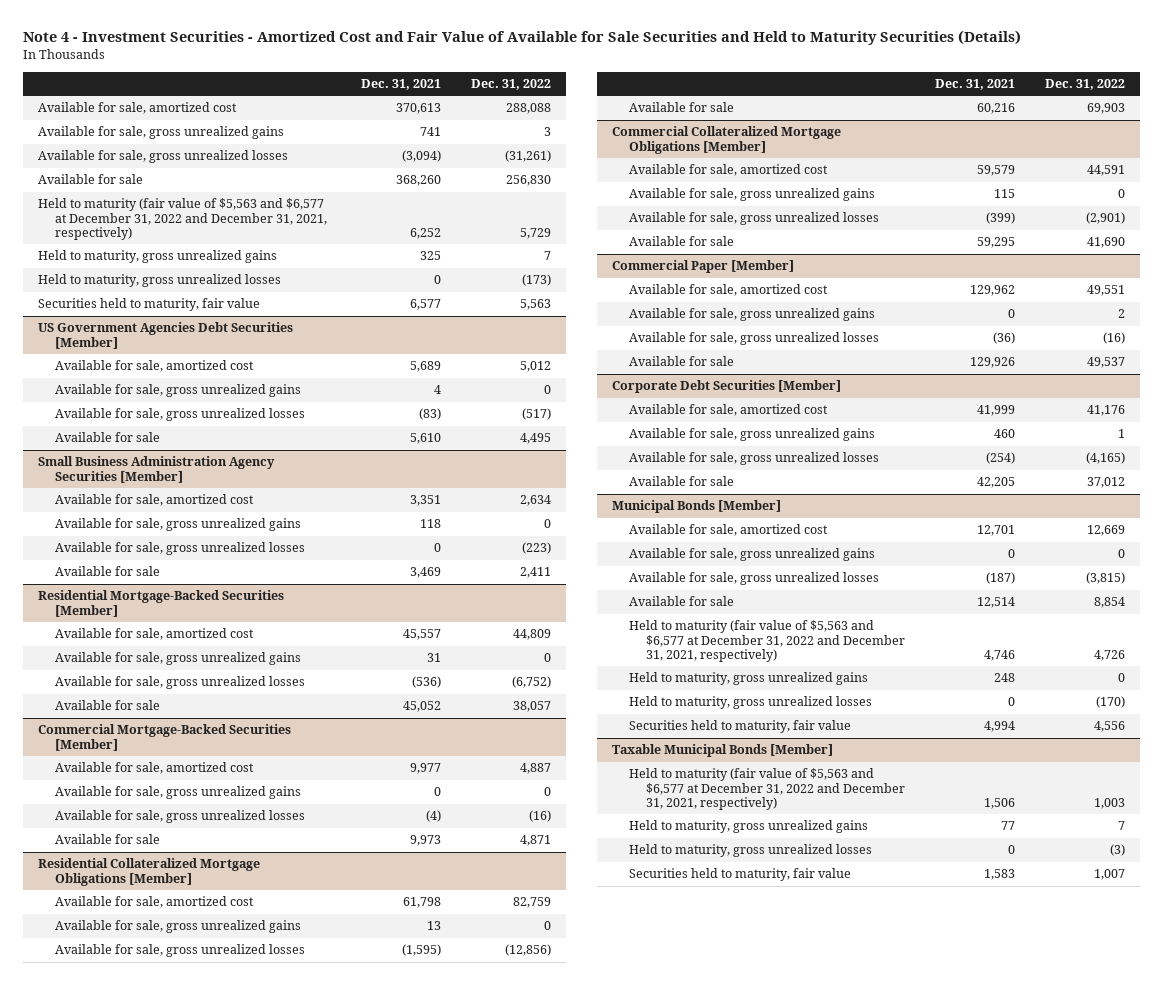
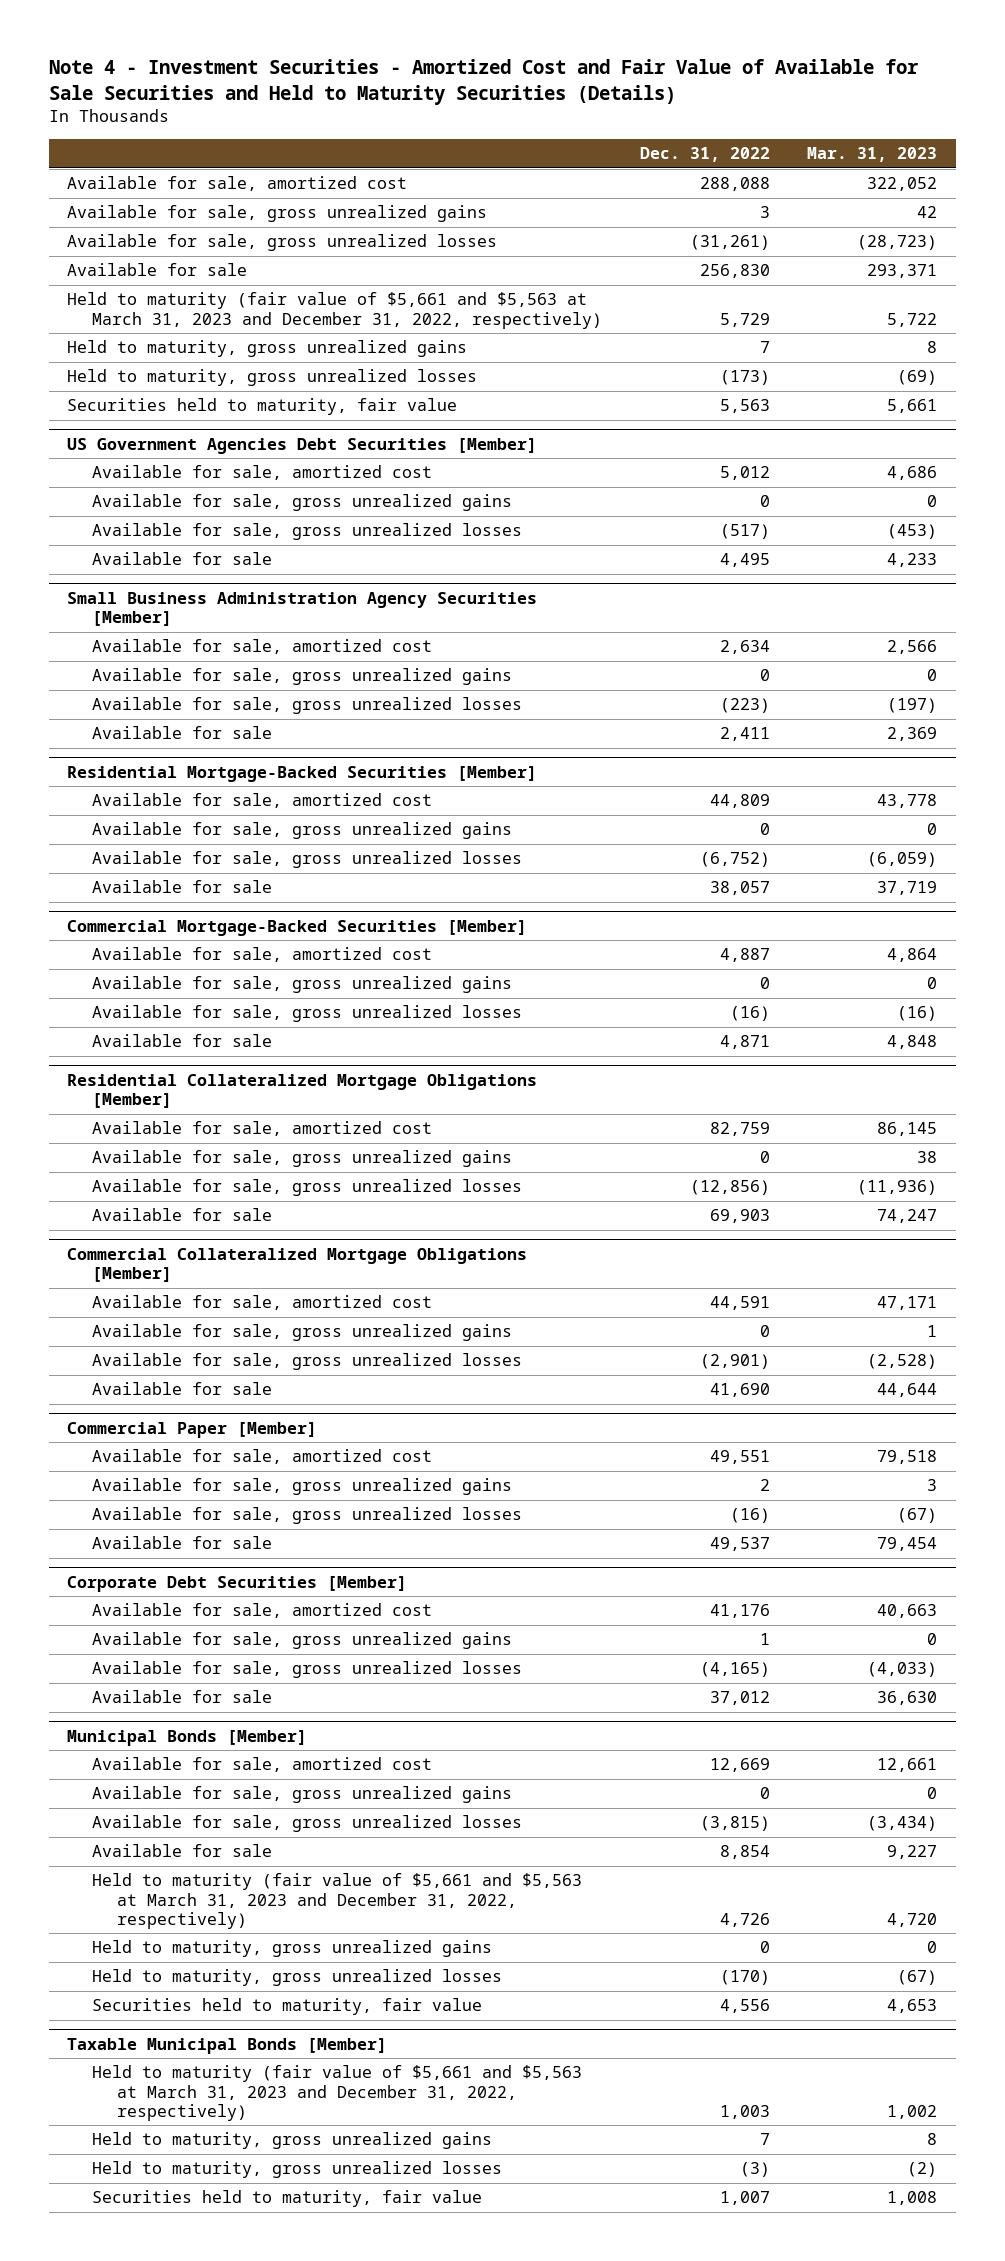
- | Dec. 31, 2021 | Dec. 31, 2022
+ | Dec. 31, 2022 | Mar. 31, 2023
- Held to maturity (fair value of $5,563 and $6,577 at December 31, 2022 and December 31, 2021, respectively) | 6,252 | 5,729
+ Held to maturity (fair value of $5,661 and $5,563 at March 31, 2023 and December 31, 2022, respectively) | 5,729 | 5,722
@ Municipal Bonds [Member]
- Held to maturity (fair value of $5,563 and $6,577 at December 31, 2022 and December 31, 2021, respectively) | 4,746 | 4,726
+ Held to maturity (fair value of $5,661 and $5,563 at March 31, 2023 and December 31, 2022, respectively) | 4,726 | 4,720
@ Taxable Municipal Bonds [Member]
- Held to maturity (fair value of $5,563 and $6,577 at December 31, 2022 and December 31, 2021, respectively) | 1,506 | 1,003
+ Held to maturity (fair value of $5,661 and $5,563 at March 31, 2023 and December 31, 2022, respectively) | 1,003 | 1,002

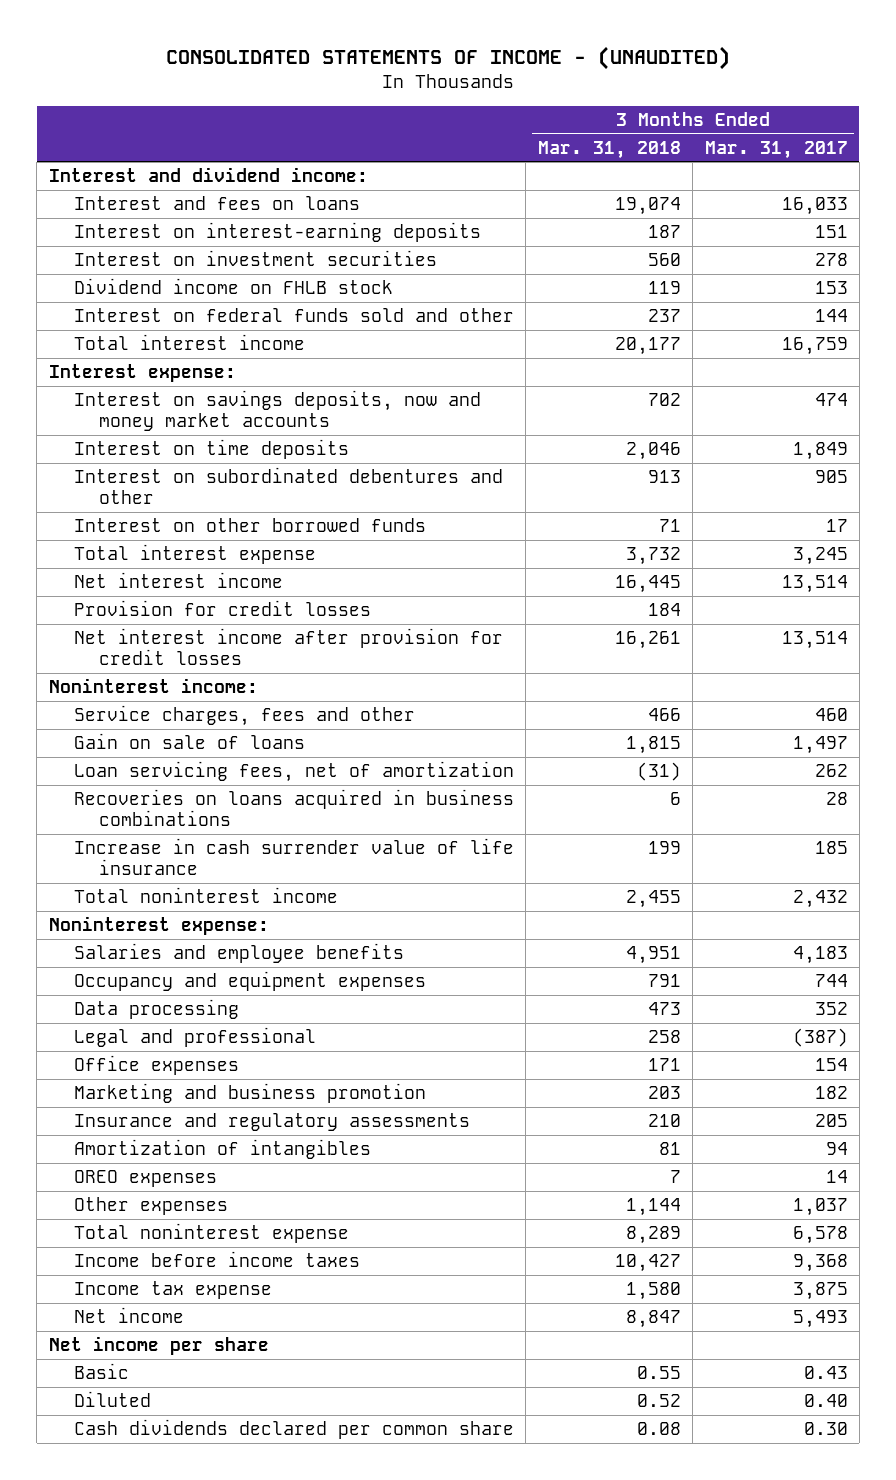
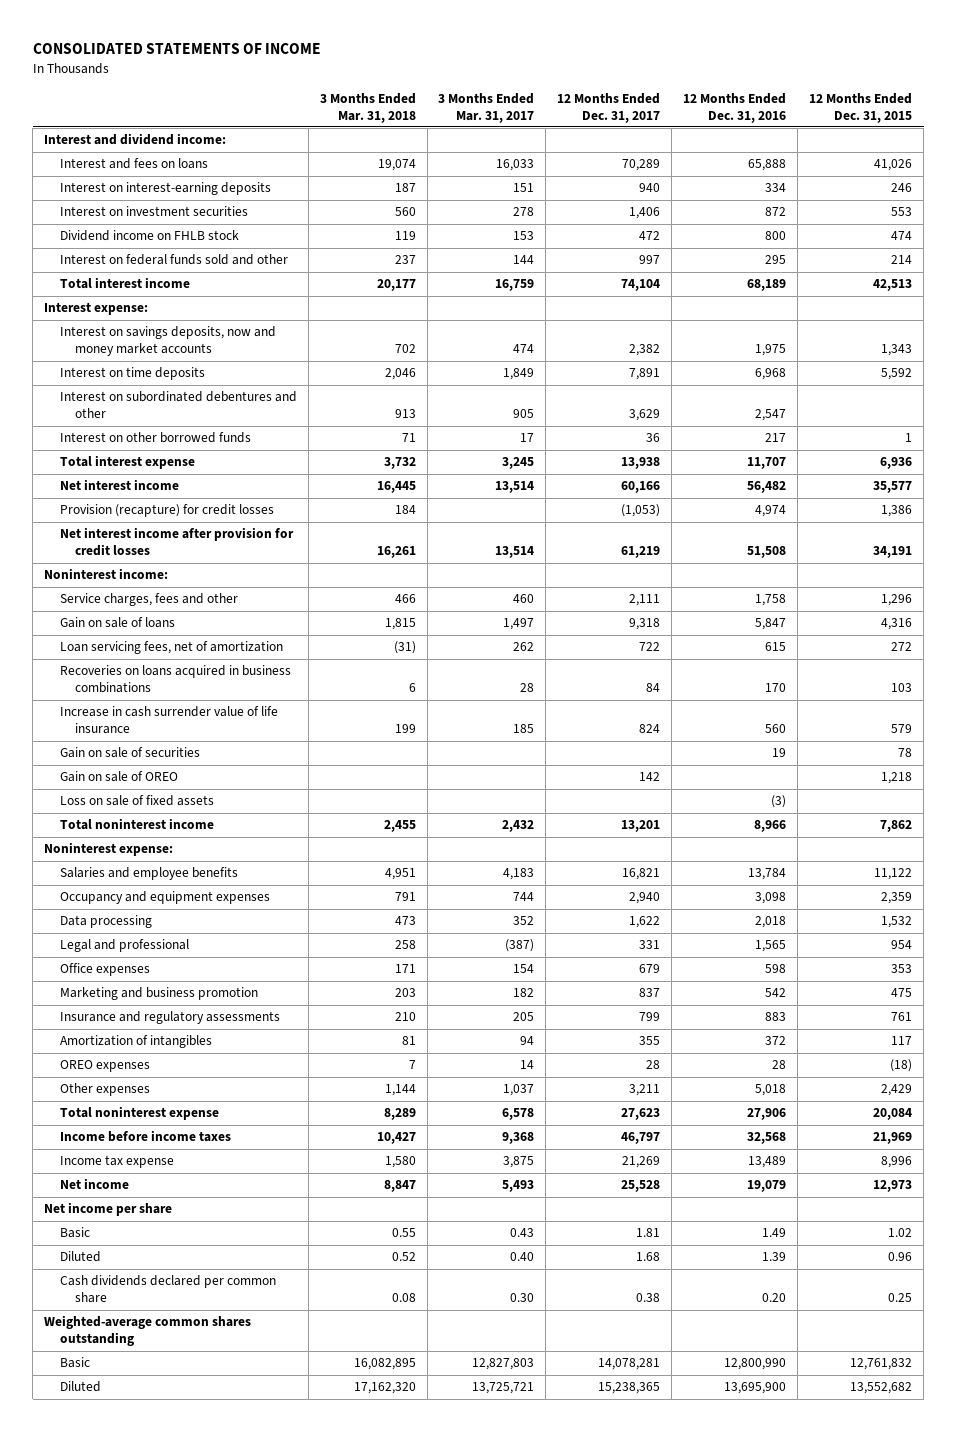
- CONSOLIDATED STATEMENTS OF INCOME - (UNAUDITED)
+ CONSOLIDATED STATEMENTS OF INCOME
- | 3 Months Ended Mar. 31, 2018 | 3 Months Ended Mar. 31, 2017
+ | 3 Months Ended Mar. 31, 2018 | 3 Months Ended Mar. 31, 2017 | 12 Months Ended Dec. 31, 2017 | 12 Months Ended Dec. 31, 2016 | 12 Months Ended Dec. 31, 2015
- Provision for credit losses | 184 |
+ Provision (recapture) for credit losses | 184 | | (1,053) | 4,974 | 1,386
+ Gain on sale of securities | | | | 19 | 78
+ Gain on sale of OREO | | | 142 | | 1,218
+ Loss on sale of fixed assets | | | | (3) |
+ Weighted-average common shares outstanding
+ Basic | 16,082,895 | 12,827,803 | 14,078,281 | 12,800,990 | 12,761,832
+ Diluted | 17,162,320 | 13,725,721 | 15,238,365 | 13,695,900 | 13,552,682

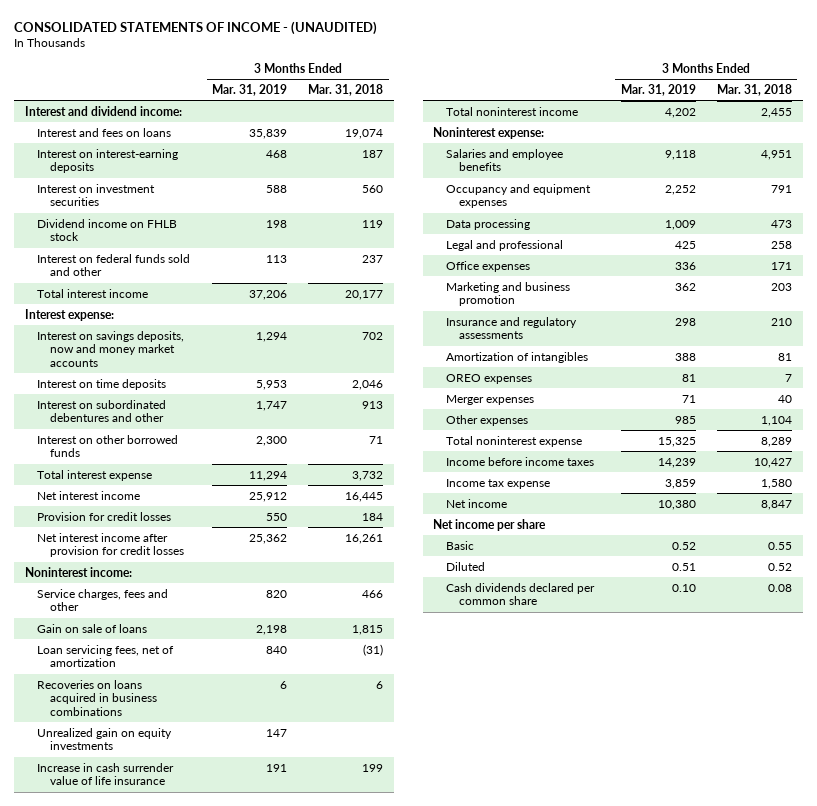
- CONSOLIDATED STATEMENTS OF INCOME
+ CONSOLIDATED STATEMENTS OF INCOME - (UNAUDITED)
- | 3 Months Ended Mar. 31, 2018 | 3 Months Ended Mar. 31, 2017 | 12 Months Ended Dec. 31, 2017 | 12 Months Ended Dec. 31, 2016 | 12 Months Ended Dec. 31, 2015
+ | 3 Months Ended Mar. 31, 2019 | 3 Months Ended Mar. 31, 2018
- Provision (recapture) for credit losses | 184 | | (1,053) | 4,974 | 1,386
+ Provision for credit losses | 550 | 184
+ Unrealized gain on equity investments | 147 |
- Gain on sale of securities | | | | 19 | 78
- Gain on sale of OREO | | | 142 | | 1,218
- Loss on sale of fixed assets | | | | (3) |
- Other expenses | 1,144 | 1,037 | 3,211 | 5,018 | 2,429
+ Merger expenses | 71 | 40
+ Other expenses | 985 | 1,104
- Weighted-average common shares outstanding
- Basic | 16,082,895 | 12,827,803 | 14,078,281 | 12,800,990 | 12,761,832
- Diluted | 17,162,320 | 13,725,721 | 15,238,365 | 13,695,900 | 13,552,682

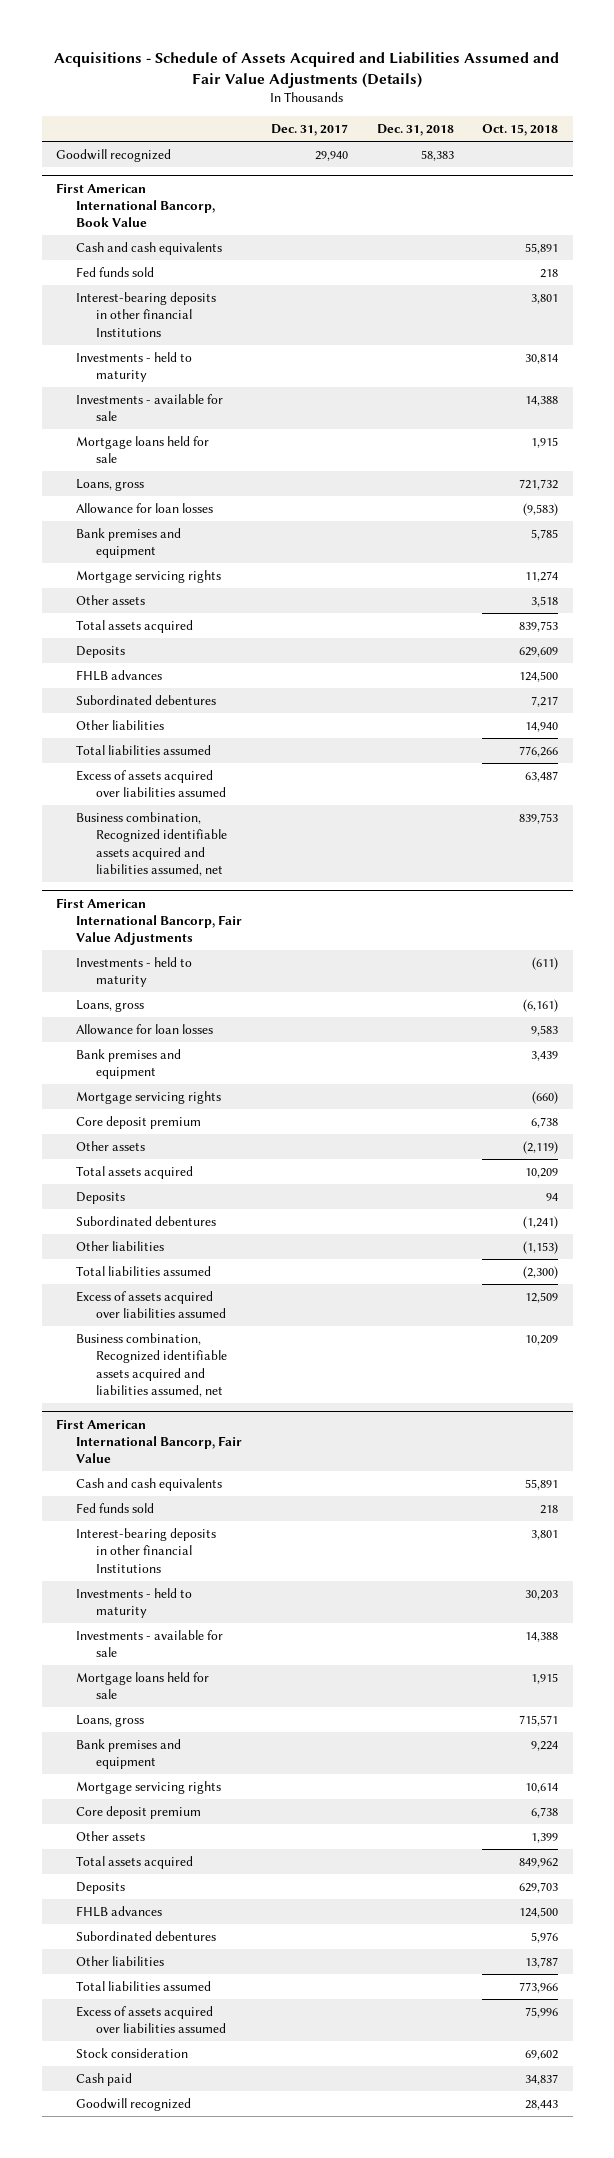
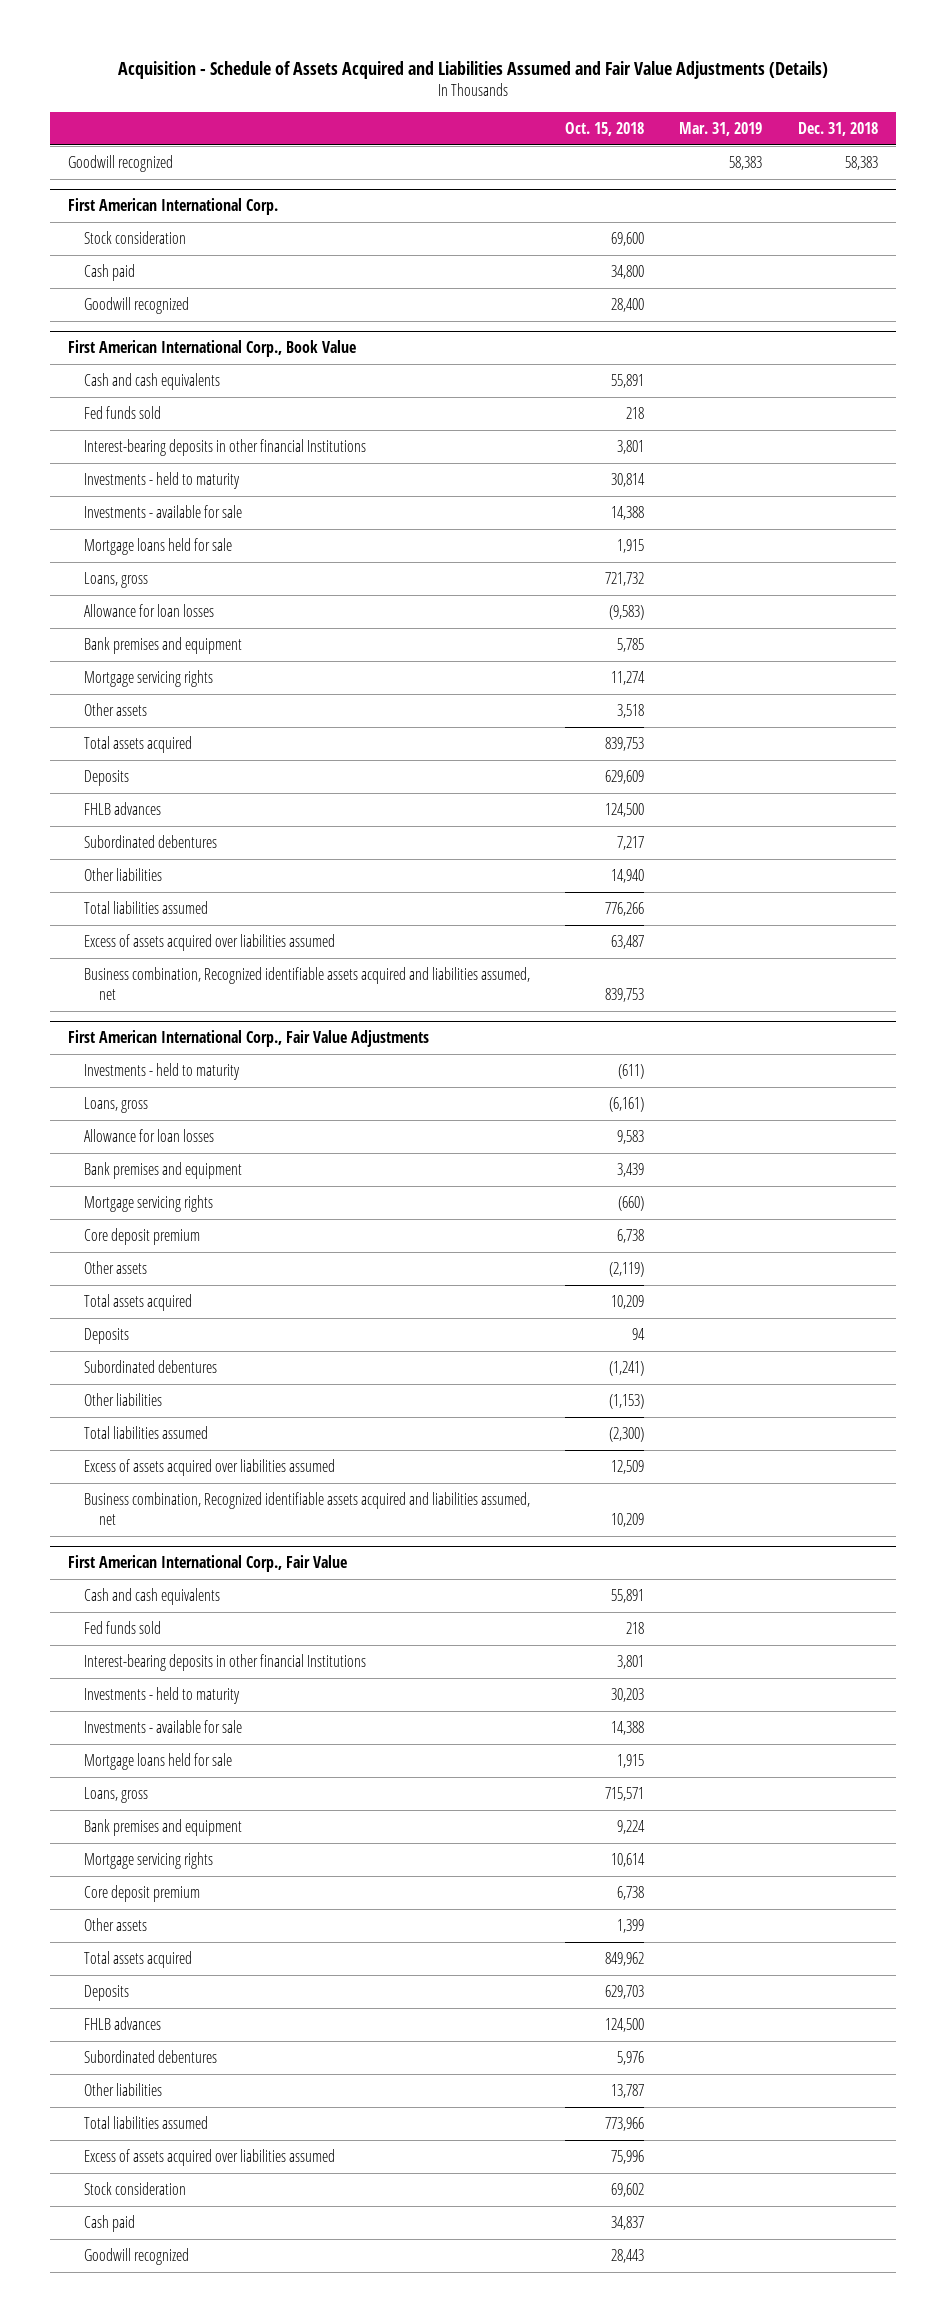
- Acquisitions - Schedule of Assets Acquired and Liabilities Assumed and Fair Value Adjustments (Details)
+ Acquisition - Schedule of Assets Acquired and Liabilities Assumed and Fair Value Adjustments (Details)
- | Dec. 31, 2017 | Dec. 31, 2018 | Oct. 15, 2018
+ | Oct. 15, 2018 | Mar. 31, 2019 | Dec. 31, 2018
- First American International Bancorp, Book Value
+ First American International Corp.
+ Stock consideration | 69,600 | |
+ Cash paid | 34,800 | |
+ Goodwill recognized | 28,400 | |
+ First American International Corp., Book Value
- First American International Bancorp, Fair Value Adjustments
+ First American International Corp., Fair Value Adjustments
- First American International Bancorp, Fair Value
+ First American International Corp., Fair Value

